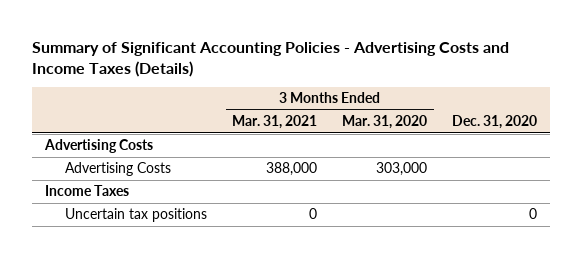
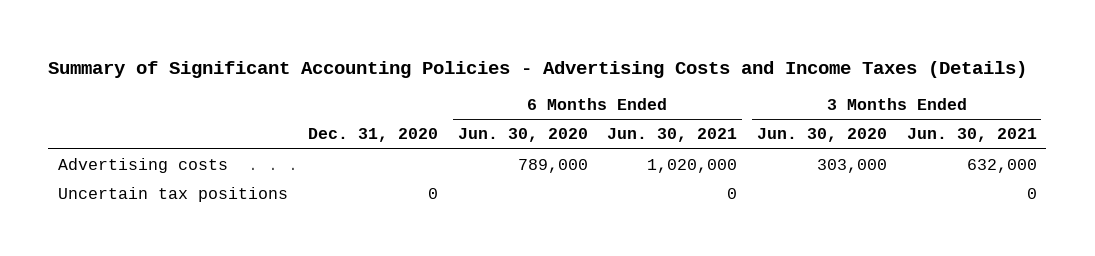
- | 3 Months Ended Mar. 31, 2021 | 3 Months Ended Mar. 31, 2020 | Dec. 31, 2020
+ | Dec. 31, 2020 | 6 Months Ended Jun. 30, 2020 | 6 Months Ended Jun. 30, 2021 | 3 Months Ended Jun. 30, 2020 | 3 Months Ended Jun. 30, 2021
- Advertising Costs
- Advertising Costs | 388,000 | 303,000 |
- Income Taxes
+ Advertising costs | | 789,000 | 1,020,000 | 303,000 | 632,000

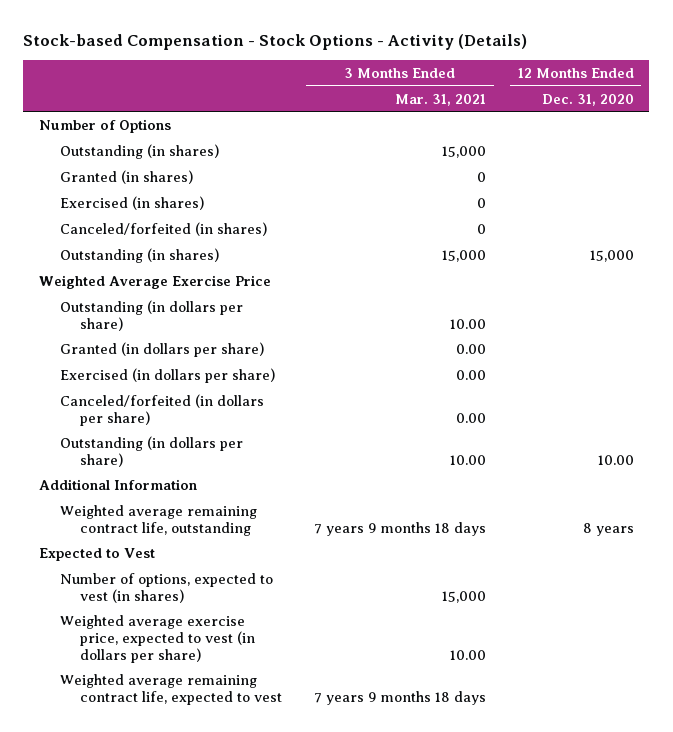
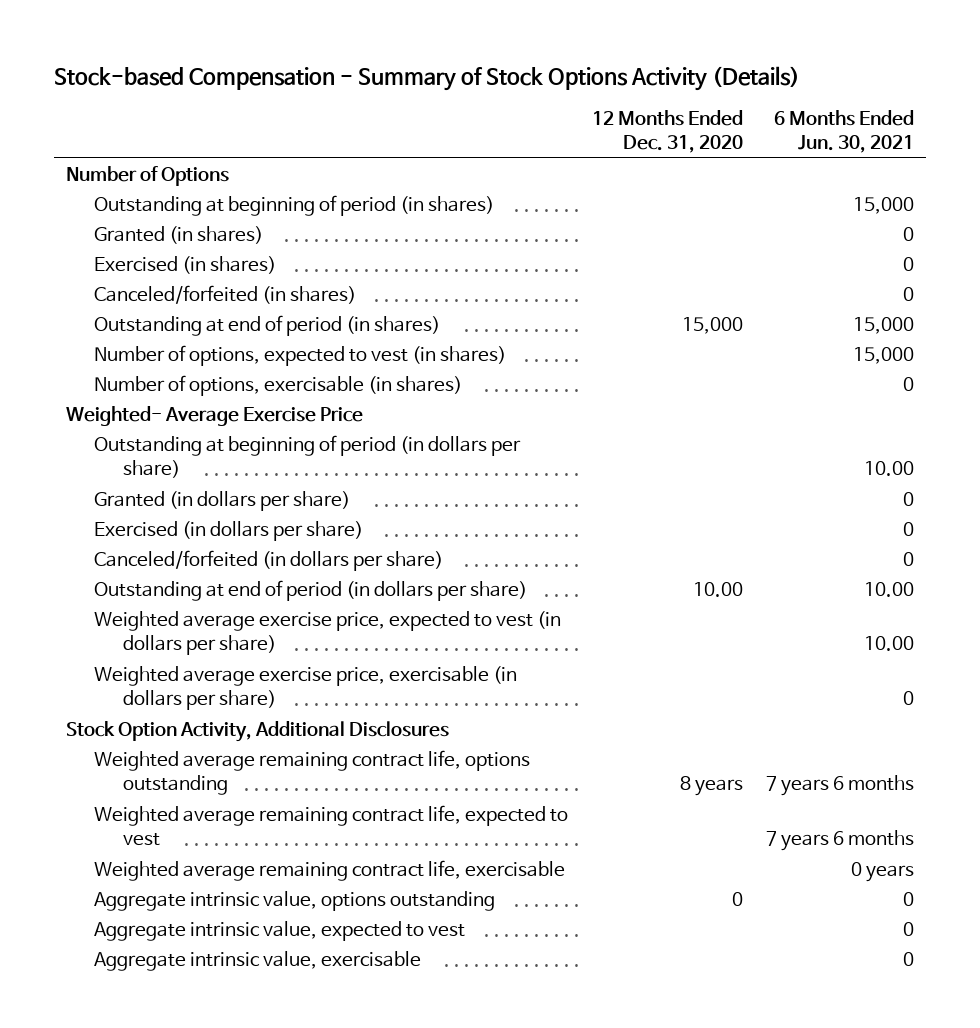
- Stock-based Compensation - Stock Options - Activity (Details)
+ Stock-based Compensation - Summary of Stock Options Activity (Details)
- | 3 Months Ended Mar. 31, 2021 | 12 Months Ended Dec. 31, 2020
+ | 12 Months Ended Dec. 31, 2020 | 6 Months Ended Jun. 30, 2021
- Outstanding (in shares) | 15,000 |
+ Outstanding at beginning of period (in shares) | | 15,000
- Outstanding (in shares) | 15,000 | 15,000
- Weighted Average Exercise Price
- Outstanding (in dollars per share) | 10.00 |
+ Outstanding at end of period (in shares) | 15,000 | 15,000
moved up: Number of options, expected to vest (in shares) | | 15,000
+ Number of options, exercisable (in shares) | | 0
+ Weighted- Average Exercise Price
+ Outstanding at beginning of period (in dollars per share) | | 10.00
- Outstanding (in dollars per share) | 10.00 | 10.00
- Additional Information
- Weighted average remaining contract life, outstanding | 7 years 9 months 18 days | 8 years
- Expected to Vest
+ Outstanding at end of period (in dollars per share) | 10.00 | 10.00
+ Weighted average exercise price, exercisable (in dollars per share) | | 0
+ Stock Option Activity, Additional Disclosures
+ Weighted average remaining contract life, options outstanding | 8 years | 7 years 6 months
+ Weighted average remaining contract life, exercisable | | 0 years
+ Aggregate intrinsic value, options outstanding | 0 | 0
+ Aggregate intrinsic value, expected to vest | | 0
+ Aggregate intrinsic value, exercisable | | 0

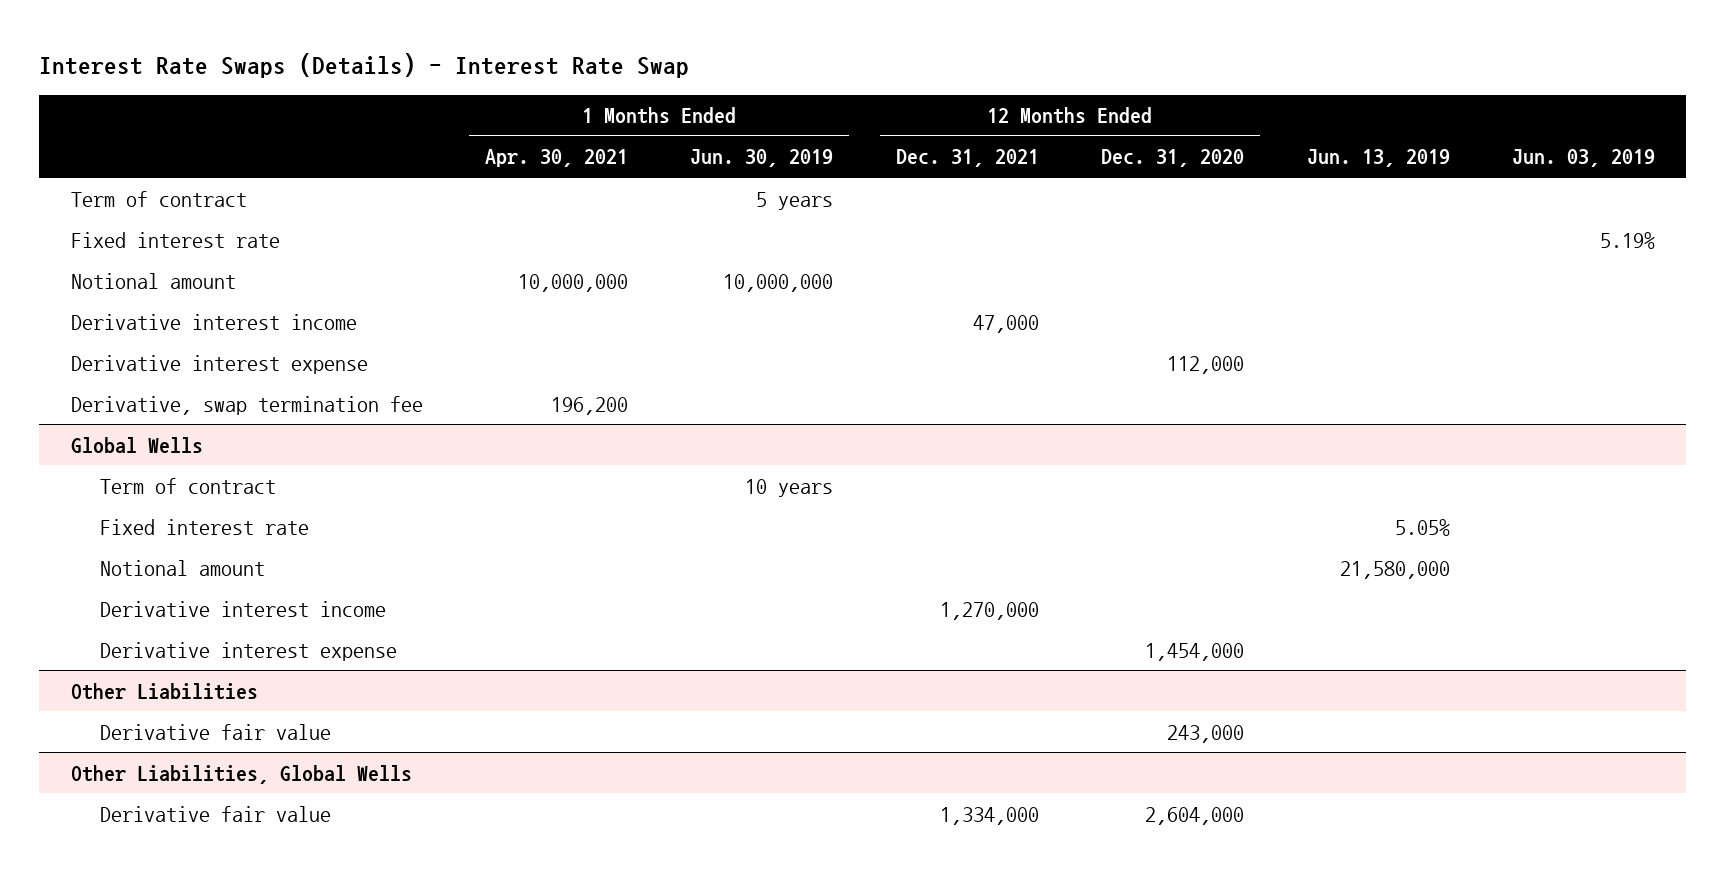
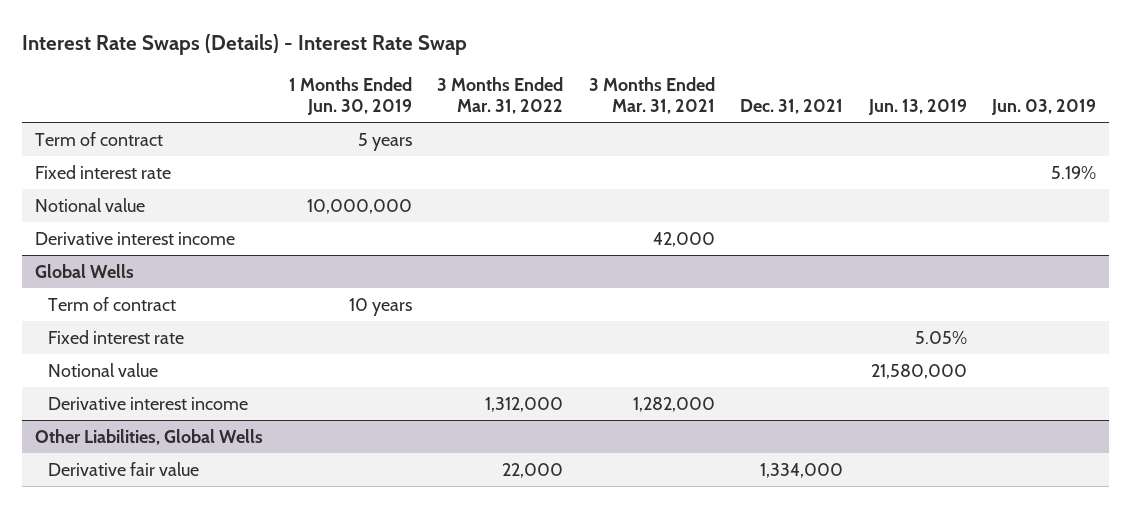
- | 1 Months Ended Apr. 30, 2021 | 1 Months Ended Jun. 30, 2019 | 12 Months Ended Dec. 31, 2021 | 12 Months Ended Dec. 31, 2020 | Jun. 13, 2019 | Jun. 03, 2019
+ | 1 Months Ended Jun. 30, 2019 | 3 Months Ended Mar. 31, 2022 | 3 Months Ended Mar. 31, 2021 | Dec. 31, 2021 | Jun. 13, 2019 | Jun. 03, 2019
- Notional amount | 10,000,000 | 10,000,000 | | | |
+ Notional value | 10,000,000 | | | | |
- Derivative interest expense | | | | 112,000 | |
- Derivative, swap termination fee | 196,200 | | | | |
@ Global Wells
- Notional amount | | | | | 21,580,000 |
+ Notional value | | | | | 21,580,000 |
- Derivative interest expense | | | | 1,454,000 | |
- Other Liabilities
- Derivative fair value | | | | 243,000 | |

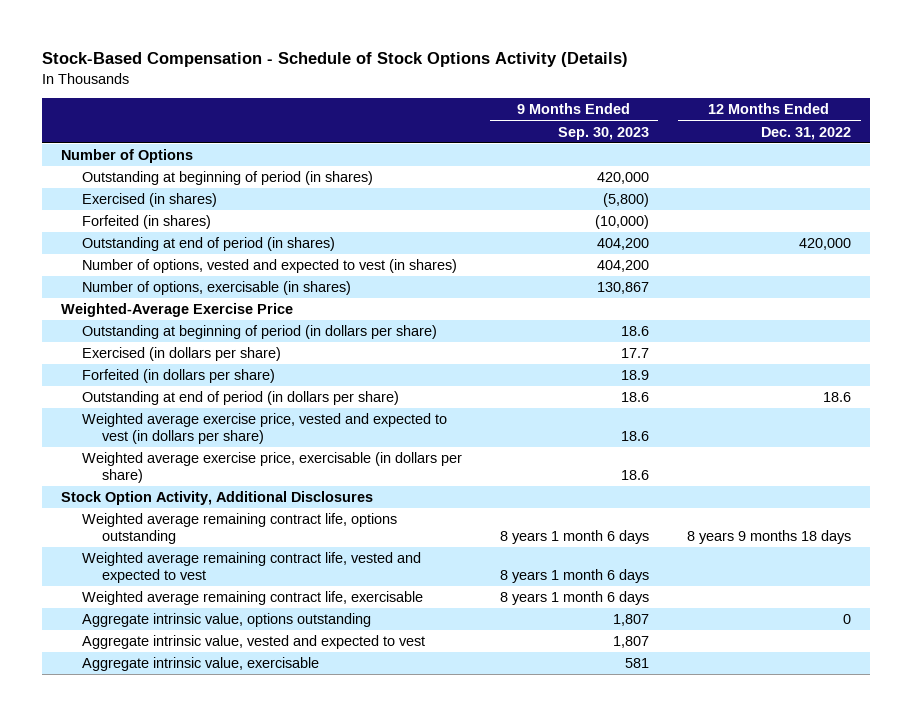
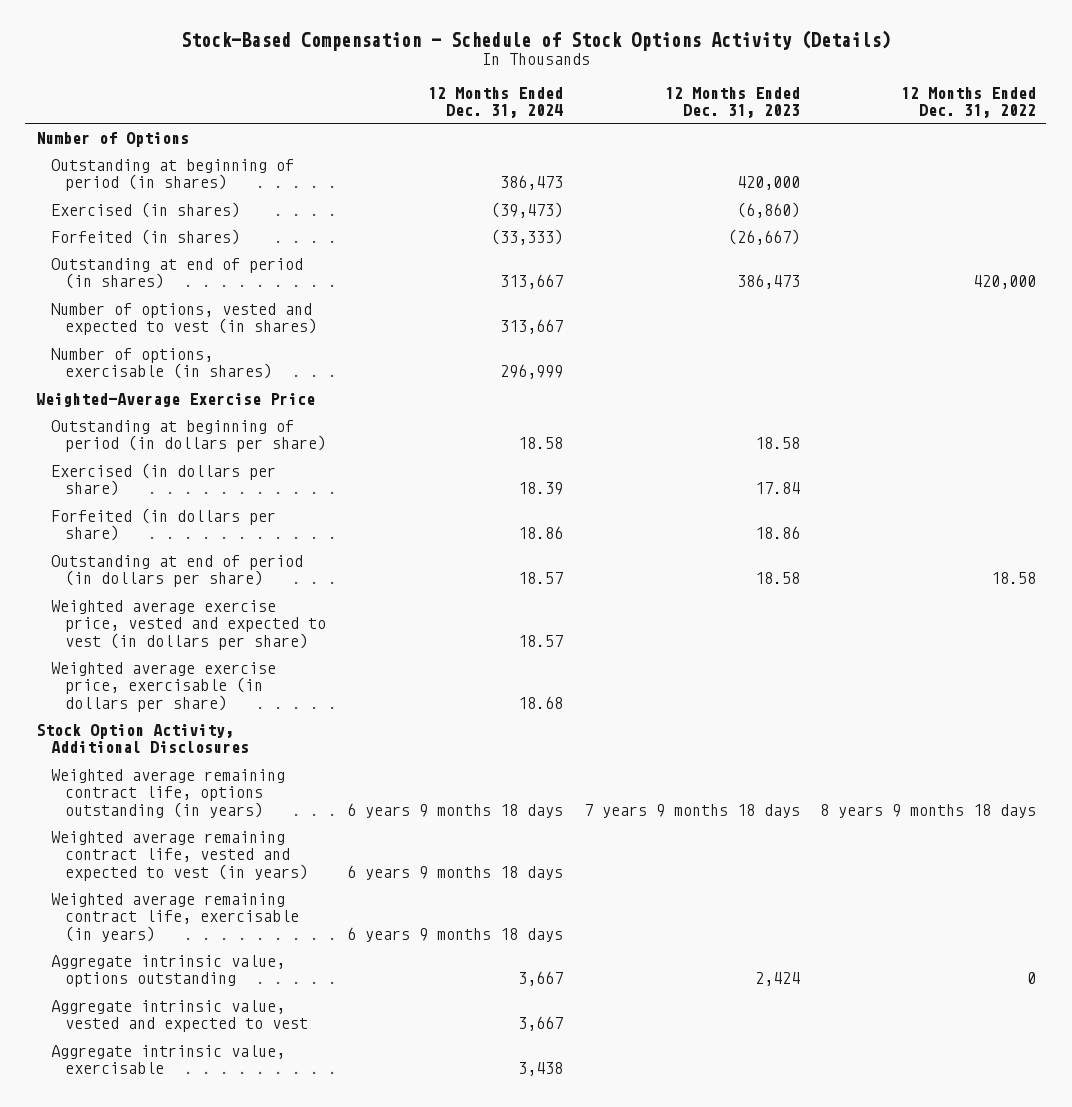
- | 9 Months Ended Sep. 30, 2023 | 12 Months Ended Dec. 31, 2022
+ | 12 Months Ended Dec. 31, 2024 | 12 Months Ended Dec. 31, 2023 | 12 Months Ended Dec. 31, 2022
- Outstanding at end of period (in dollars per share) | 18.6 | 18.6
+ Outstanding at end of period (in dollars per share) | 18.57 | 18.58 | 18.58
- Weighted average remaining contract life, options outstanding | 8 years 1 month 6 days | 8 years 9 months 18 days
- Weighted average remaining contract life, vested and expected to vest | 8 years 1 month 6 days |
- Weighted average remaining contract life, exercisable | 8 years 1 month 6 days |
+ Weighted average remaining contract life, options outstanding (in years) | 6 years 9 months 18 days | 7 years 9 months 18 days | 8 years 9 months 18 days
+ Weighted average remaining contract life, vested and expected to vest (in years) | 6 years 9 months 18 days | |
+ Weighted average remaining contract life, exercisable (in years) | 6 years 9 months 18 days | |

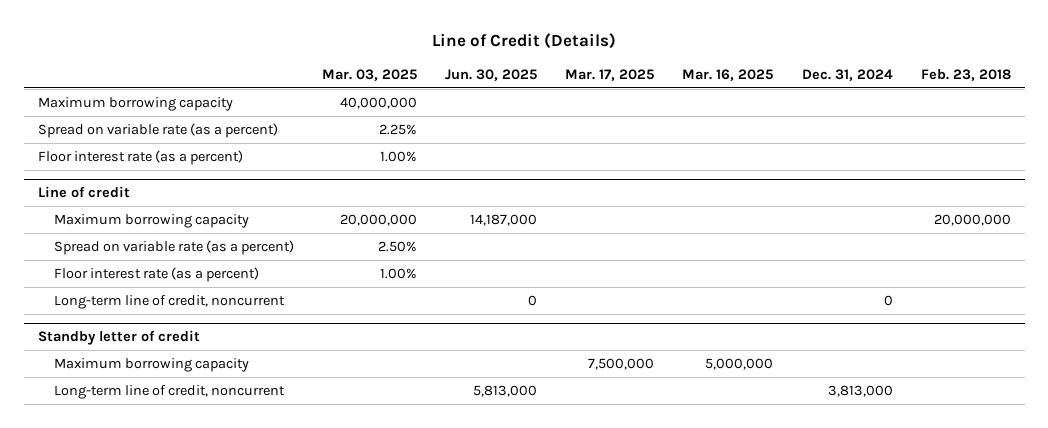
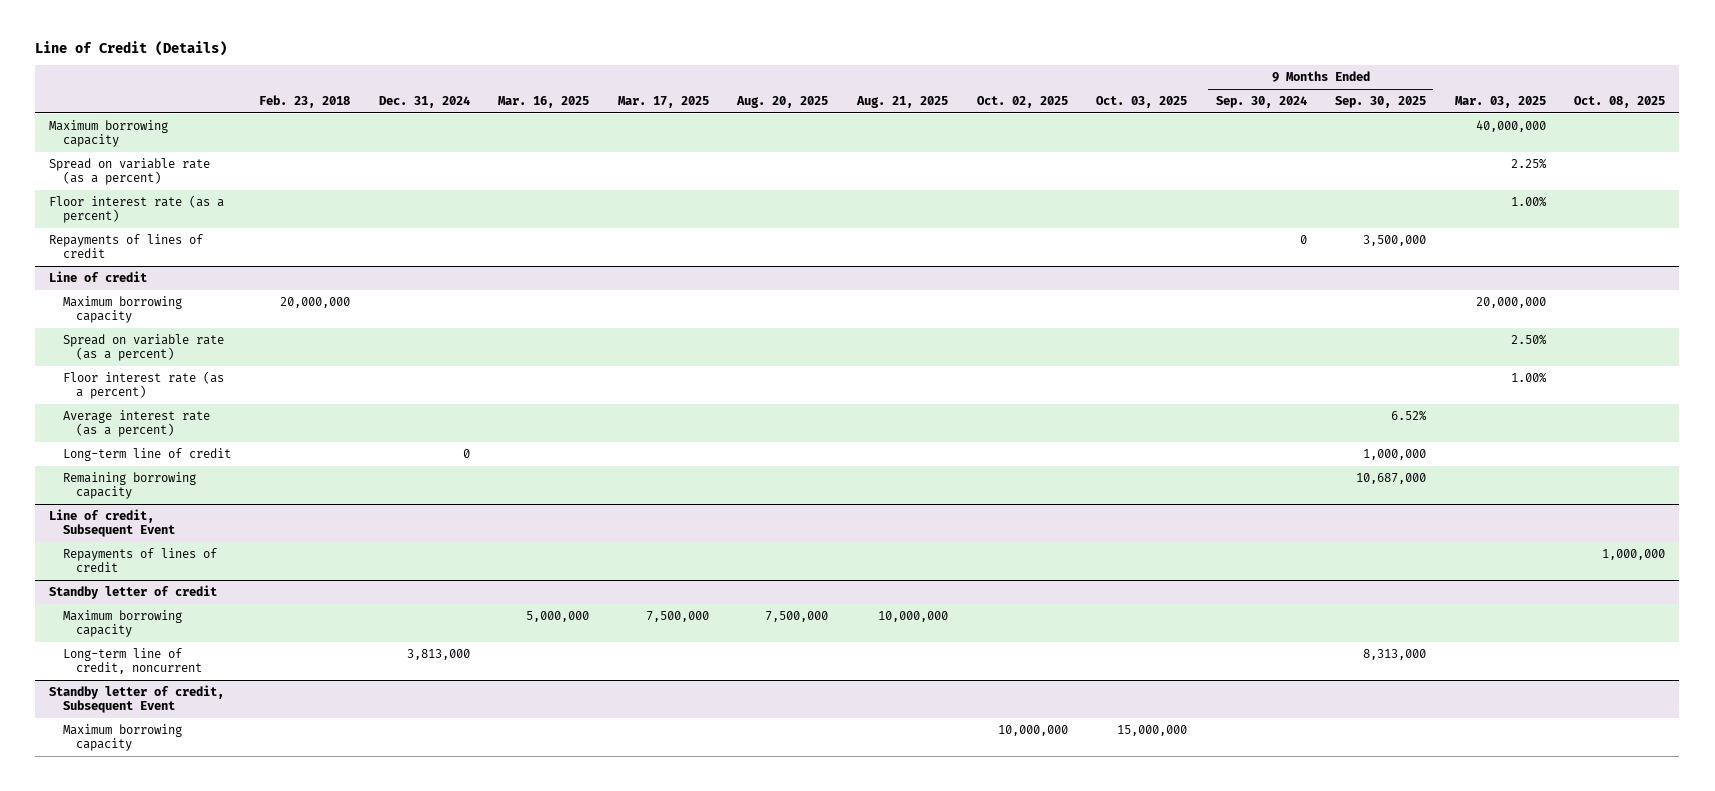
- | Mar. 03, 2025 | Jun. 30, 2025 | Mar. 17, 2025 | Mar. 16, 2025 | Dec. 31, 2024 | Feb. 23, 2018
+ | Feb. 23, 2018 | Dec. 31, 2024 | Mar. 16, 2025 | Mar. 17, 2025 | Aug. 20, 2025 | Aug. 21, 2025 | Oct. 02, 2025 | Oct. 03, 2025 | 9 Months Ended Sep. 30, 2024 | 9 Months Ended Sep. 30, 2025 | Mar. 03, 2025 | Oct. 08, 2025
+ Repayments of lines of credit | | | | | | | | | 0 | 3,500,000 | |
@ Line of credit
- Long-term line of credit, noncurrent | | 0 | | | 0 |
+ Average interest rate (as a percent) | | | | | | | | | | 6.52% | |
+ Long-term line of credit | | 0 | | | | | | | | 1,000,000 | |
+ Remaining borrowing capacity | | | | | | | | | | 10,687,000 | |
+ Line of credit, Subsequent Event
+ Repayments of lines of credit | | | | | | | | | | | | 1,000,000
+ Standby letter of credit, Subsequent Event
+ Maximum borrowing capacity | | | | | | | 10,000,000 | 15,000,000 | | | |

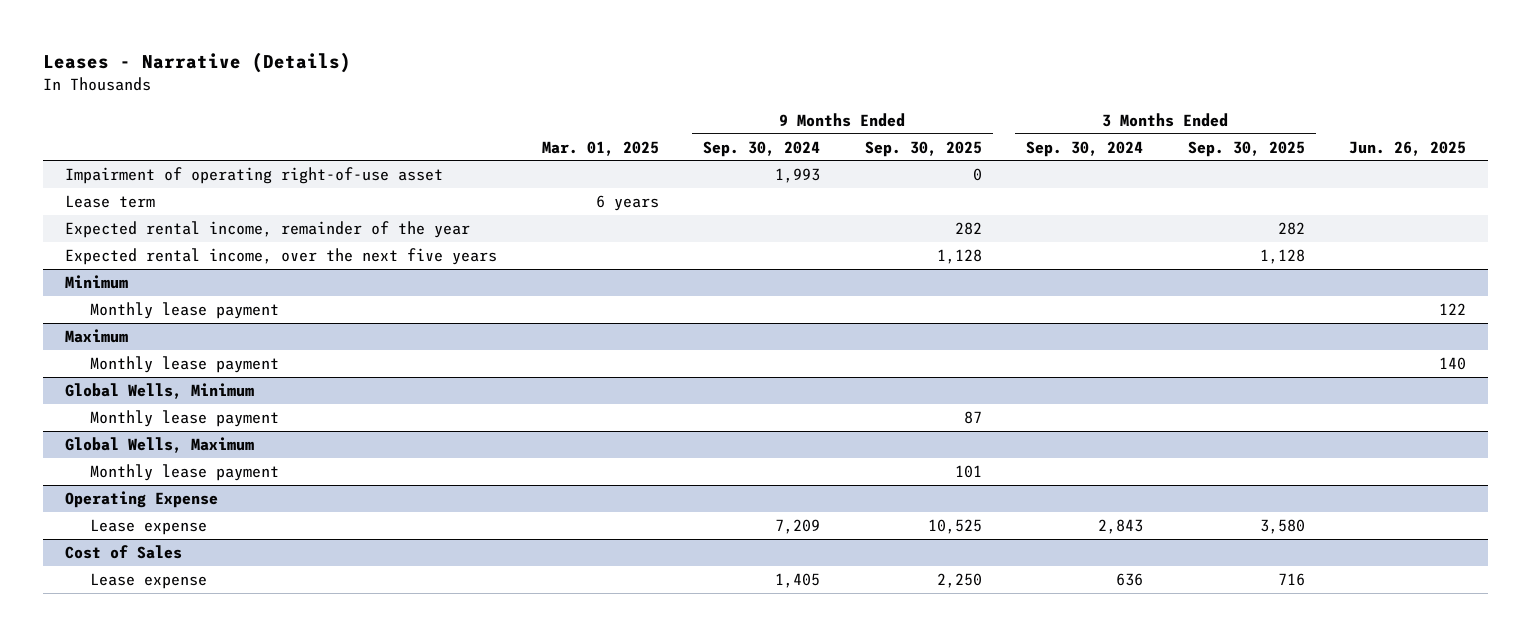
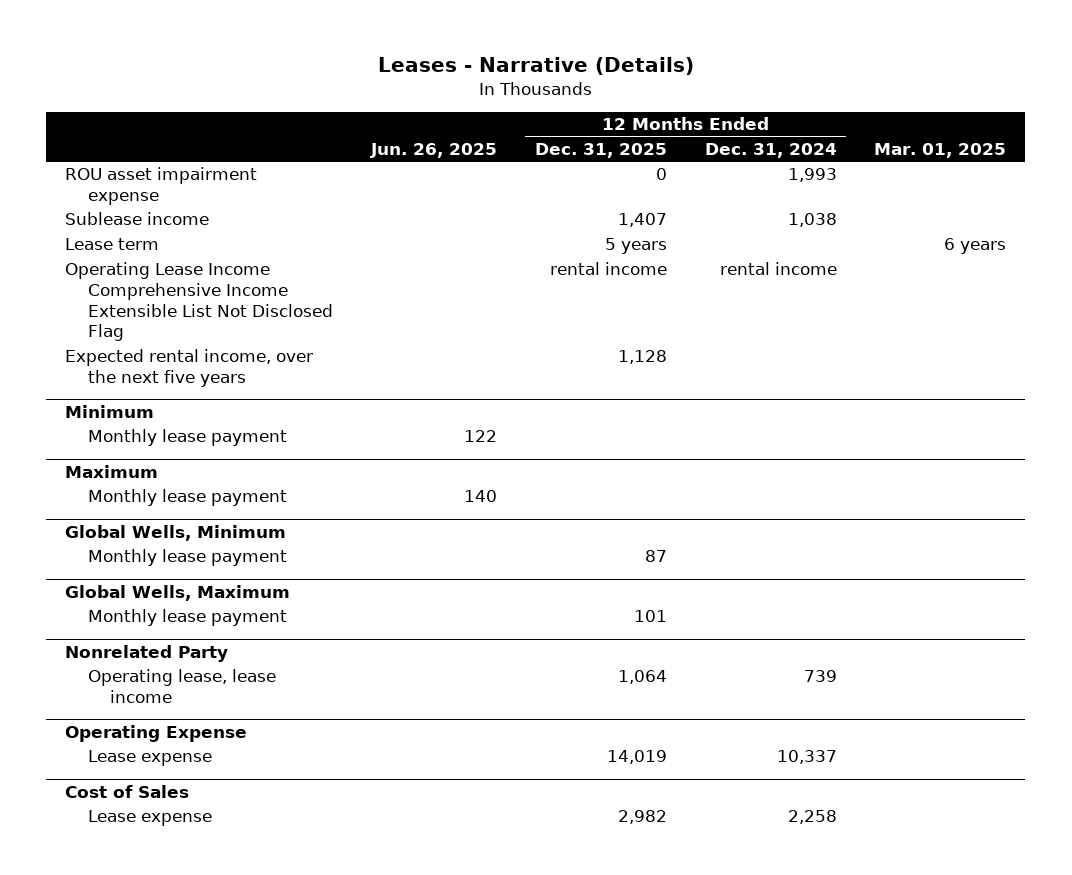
- | Mar. 01, 2025 | 9 Months Ended Sep. 30, 2024 | 9 Months Ended Sep. 30, 2025 | 3 Months Ended Sep. 30, 2024 | 3 Months Ended Sep. 30, 2025 | Jun. 26, 2025
+ | Jun. 26, 2025 | 12 Months Ended Dec. 31, 2025 | 12 Months Ended Dec. 31, 2024 | Mar. 01, 2025
- Impairment of operating right-of-use asset | | 1,993 | 0 | | |
+ ROU asset impairment expense | | 0 | 1,993 |
+ Sublease income | | 1,407 | 1,038 |
- Expected rental income, remainder of the year | | | 282 | | 282 |
+ Operating Lease Income Comprehensive Income Extensible List Not Disclosed Flag | | rental income | rental income |
+ Nonrelated Party
+ Operating lease, lease income | | 1,064 | 739 |

